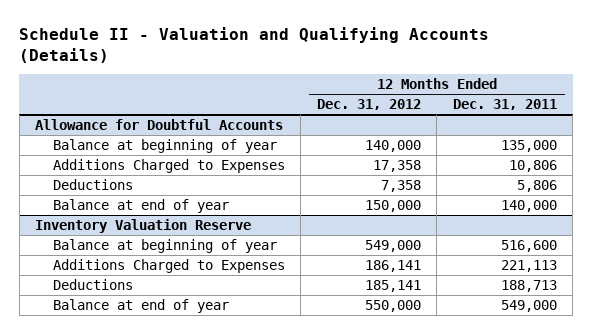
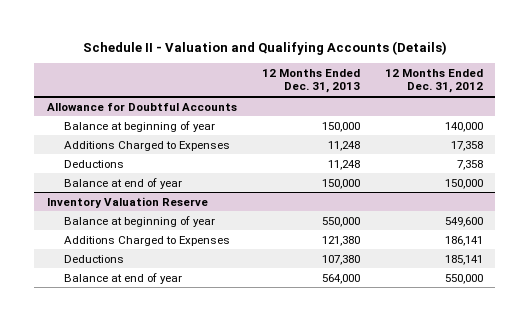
- | 12 Months Ended Dec. 31, 2012 | 12 Months Ended Dec. 31, 2011
+ | 12 Months Ended Dec. 31, 2013 | 12 Months Ended Dec. 31, 2012
@ Inventory Valuation Reserve
- Balance at beginning of year | 549,000 | 516,600
+ Balance at beginning of year | 550,000 | 549,600

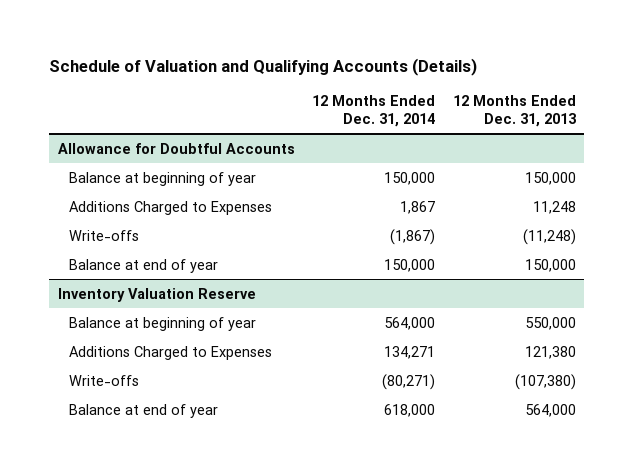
- Schedule II - Valuation and Qualifying Accounts (Details)
+ Schedule of Valuation and Qualifying Accounts (Details)
- | 12 Months Ended Dec. 31, 2013 | 12 Months Ended Dec. 31, 2012
+ | 12 Months Ended Dec. 31, 2014 | 12 Months Ended Dec. 31, 2013
@ Allowance for Doubtful Accounts
- Deductions | 11,248 | 7,358
+ Write-offs | (1,867) | (11,248)
@ Inventory Valuation Reserve
- Deductions | 107,380 | 185,141
+ Write-offs | (80,271) | (107,380)

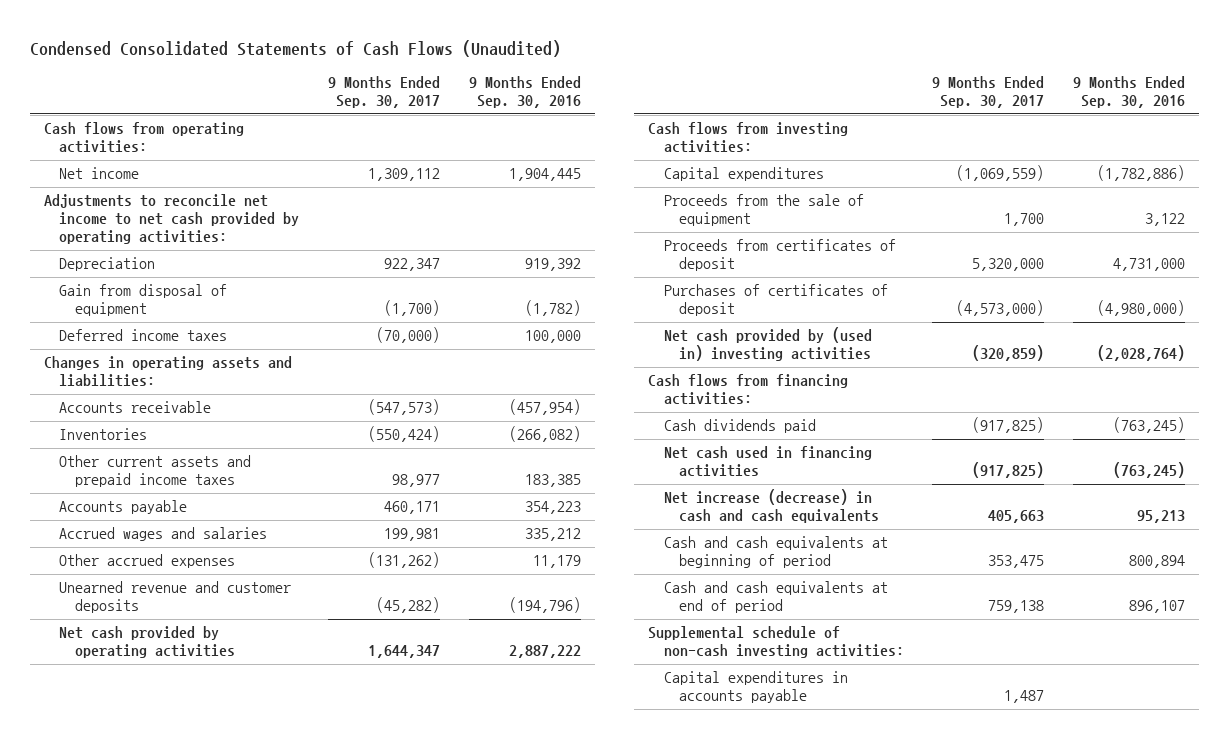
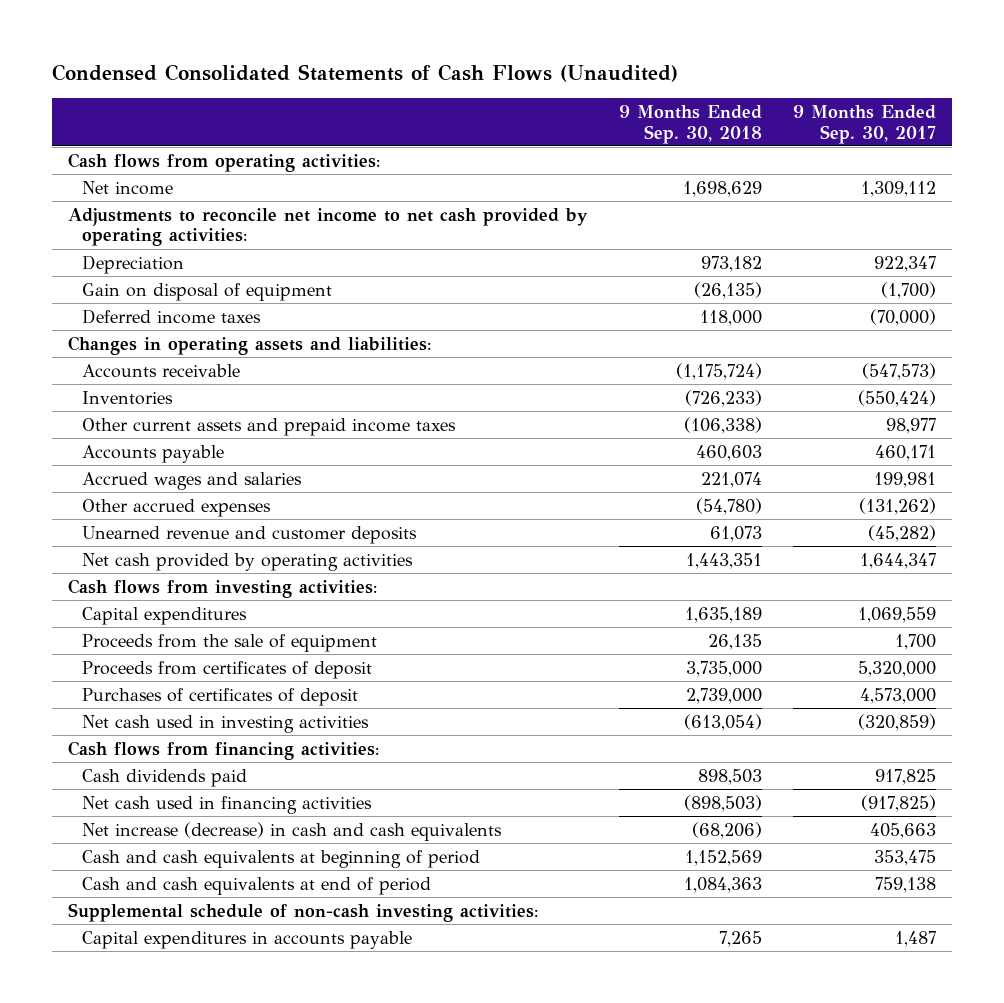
- | 9 Months Ended Sep. 30, 2017 | 9 Months Ended Sep. 30, 2016
+ | 9 Months Ended Sep. 30, 2018 | 9 Months Ended Sep. 30, 2017
- Gain from disposal of equipment | (1,700) | (1,782)
+ Gain on disposal of equipment | (26,135) | (1,700)
- Capital expenditures | (1,069,559) | (1,782,886)
+ Capital expenditures | 1,635,189 | 1,069,559
- Purchases of certificates of deposit | (4,573,000) | (4,980,000)
- Net cash provided by (used in) investing activities | (320,859) | (2,028,764)
+ Purchases of certificates of deposit | 2,739,000 | 4,573,000
+ Net cash used in investing activities | (613,054) | (320,859)
- Cash dividends paid | (917,825) | (763,245)
+ Cash dividends paid | 898,503 | 917,825

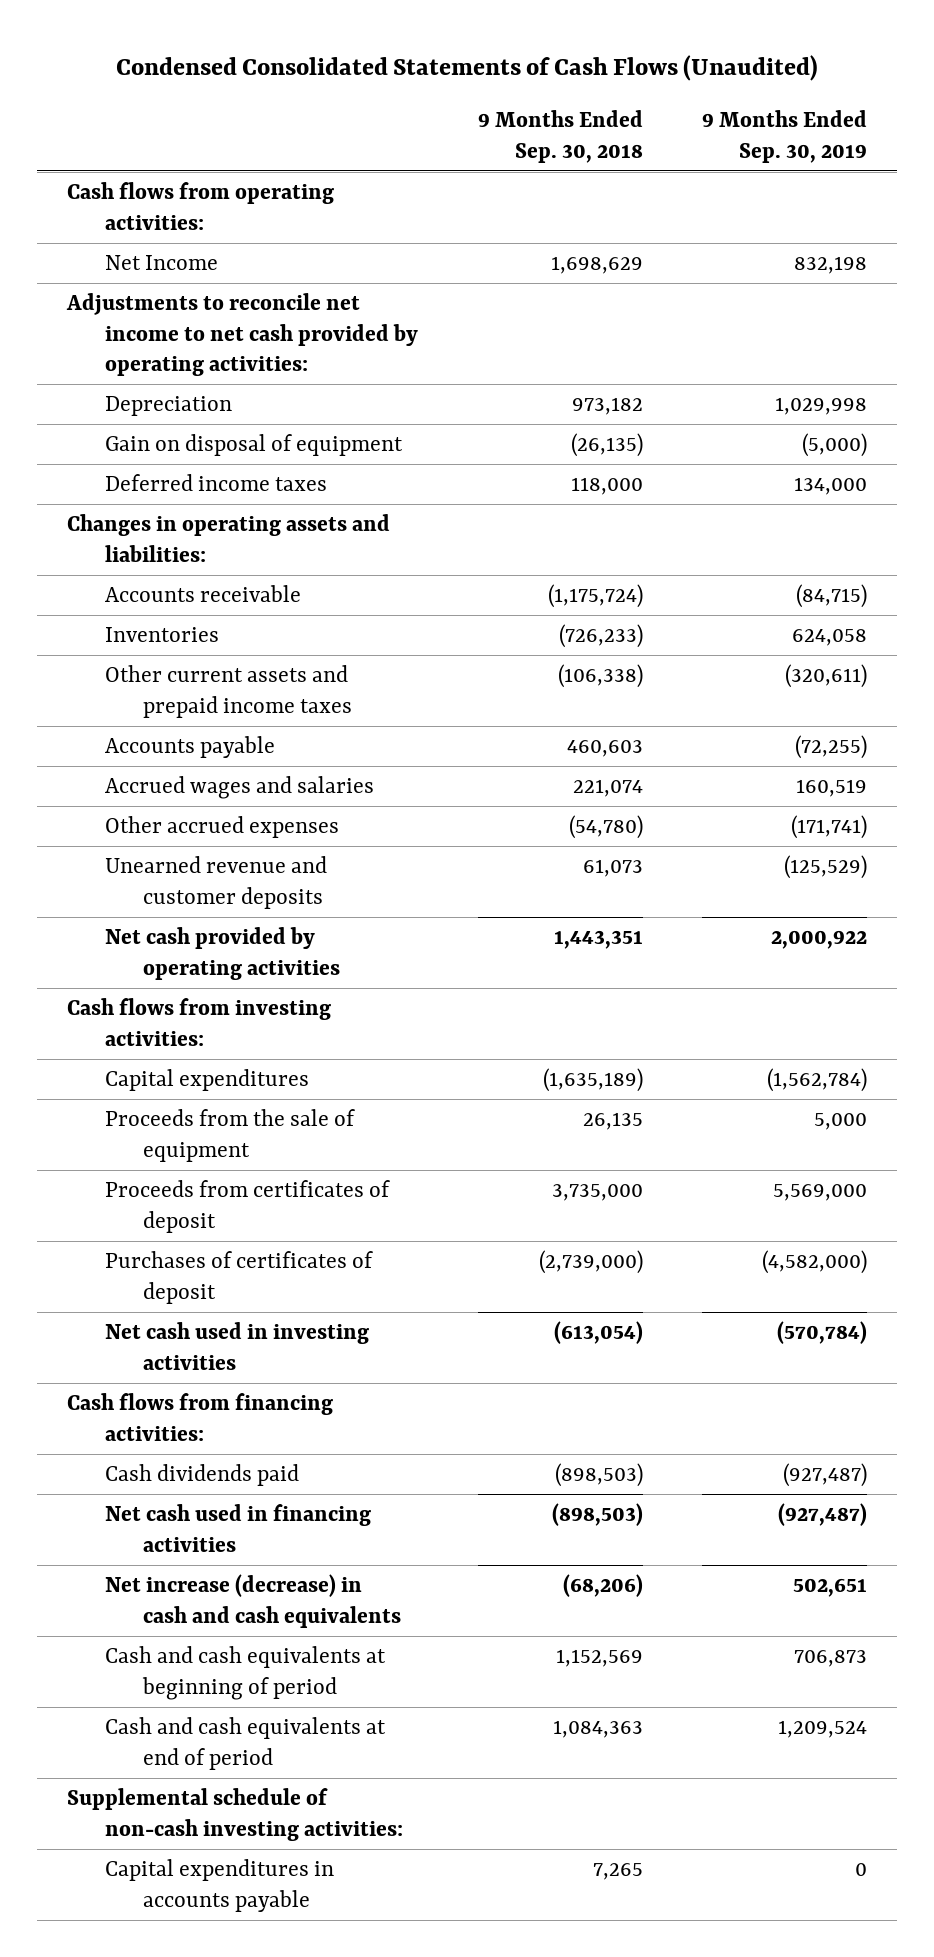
- | 9 Months Ended Sep. 30, 2018 | 9 Months Ended Sep. 30, 2017
+ | 9 Months Ended Sep. 30, 2018 | 9 Months Ended Sep. 30, 2019
- Net income | 1,698,629 | 1,309,112
+ Net Income | 1,698,629 | 832,198
- Capital expenditures | 1,635,189 | 1,069,559
+ Capital expenditures | (1,635,189) | (1,562,784)
- Purchases of certificates of deposit | 2,739,000 | 4,573,000
+ Purchases of certificates of deposit | (2,739,000) | (4,582,000)
- Cash dividends paid | 898,503 | 917,825
+ Cash dividends paid | (898,503) | (927,487)

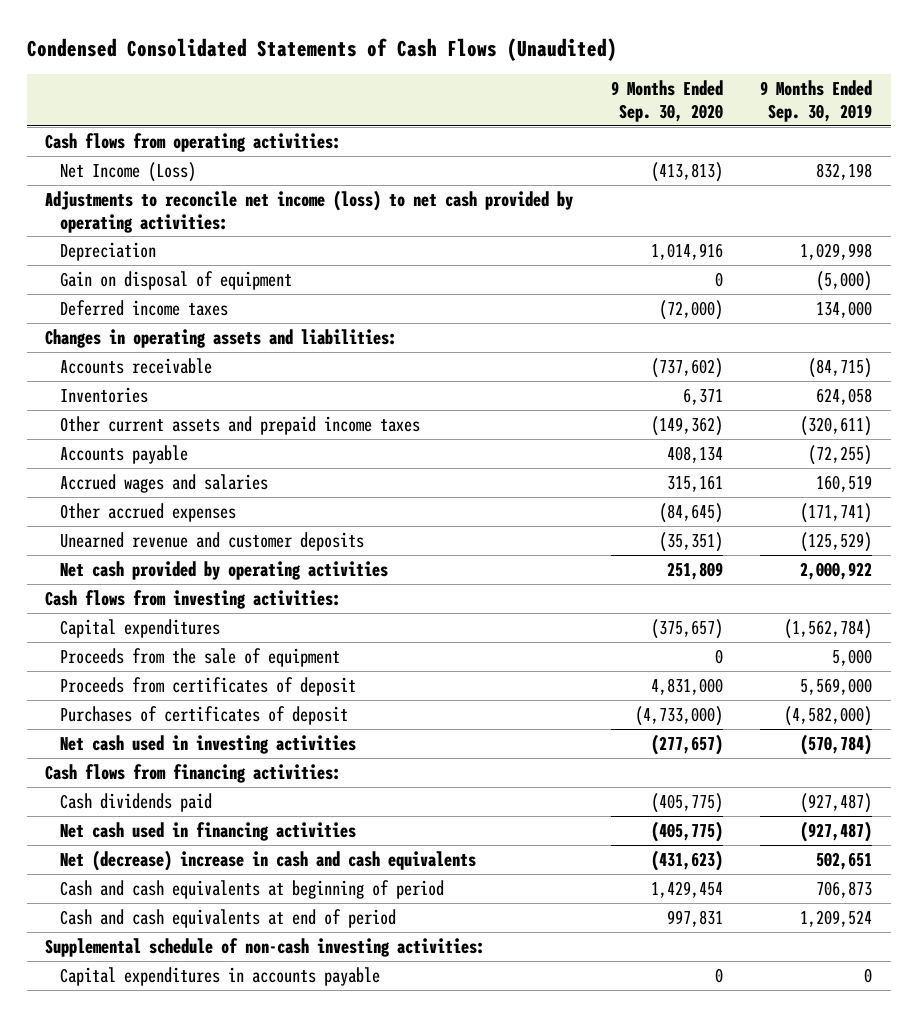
- | 9 Months Ended Sep. 30, 2018 | 9 Months Ended Sep. 30, 2019
+ | 9 Months Ended Sep. 30, 2020 | 9 Months Ended Sep. 30, 2019
- Net Income | 1,698,629 | 832,198
- Adjustments to reconcile net income to net cash provided by operating activities:
+ Net Income (Loss) | (413,813) | 832,198
+ Adjustments to reconcile net income (loss) to net cash provided by operating activities:
- Net increase (decrease) in cash and cash equivalents | (68,206) | 502,651
+ Net (decrease) increase in cash and cash equivalents | (431,623) | 502,651

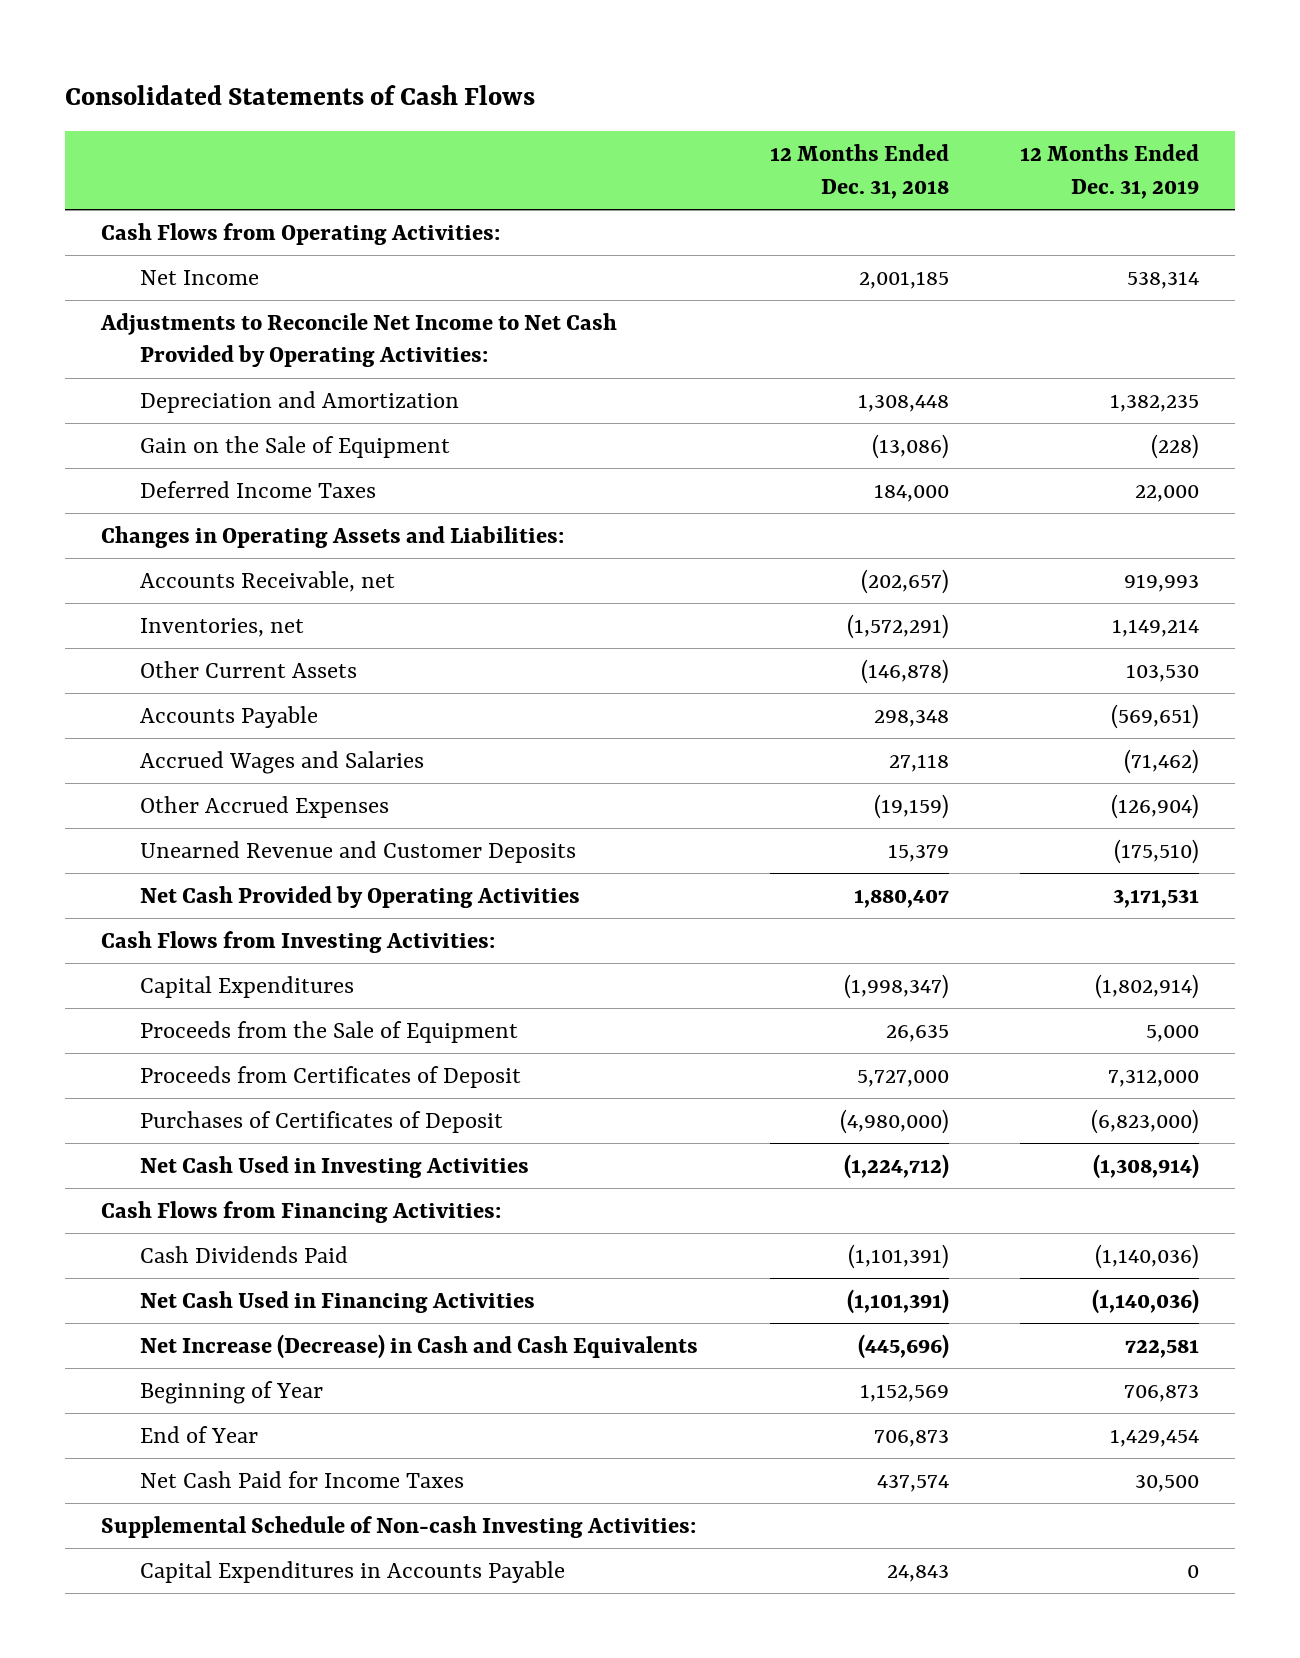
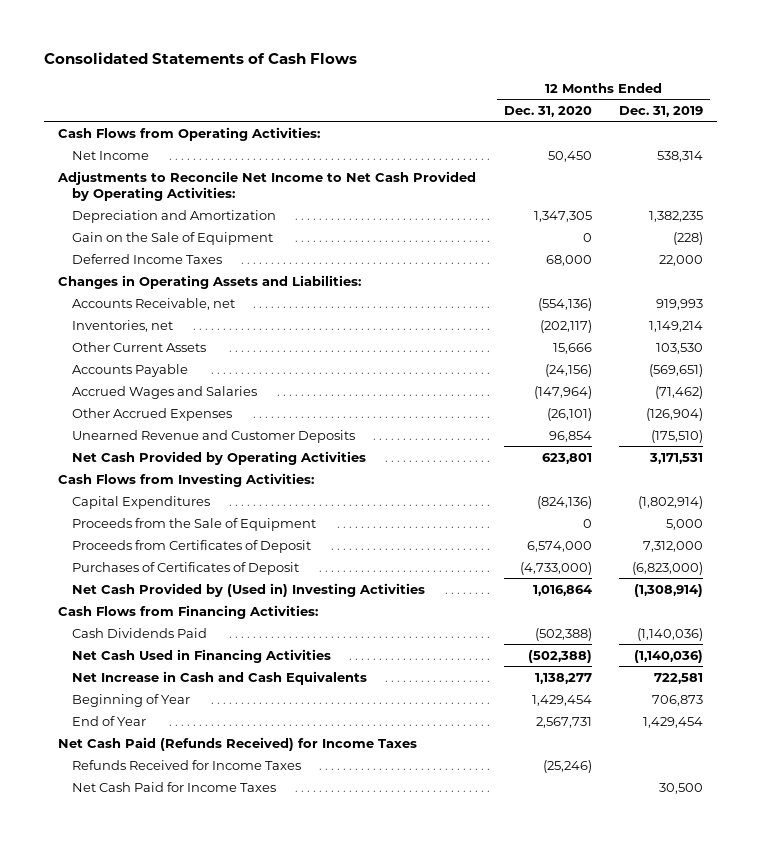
- | 12 Months Ended Dec. 31, 2018 | 12 Months Ended Dec. 31, 2019
+ | 12 Months Ended Dec. 31, 2020 | 12 Months Ended Dec. 31, 2019
- Net Cash Used in Investing Activities | (1,224,712) | (1,308,914)
+ Net Cash Provided by (Used in) Investing Activities | 1,016,864 | (1,308,914)
- Net Increase (Decrease) in Cash and Cash Equivalents | (445,696) | 722,581
+ Net Increase in Cash and Cash Equivalents | 1,138,277 | 722,581
+ Net Cash Paid (Refunds Received) for Income Taxes
+ Refunds Received for Income Taxes | (25,246) |
- Supplemental Schedule of Non-cash Investing Activities:
- Capital Expenditures in Accounts Payable | 24,843 | 0

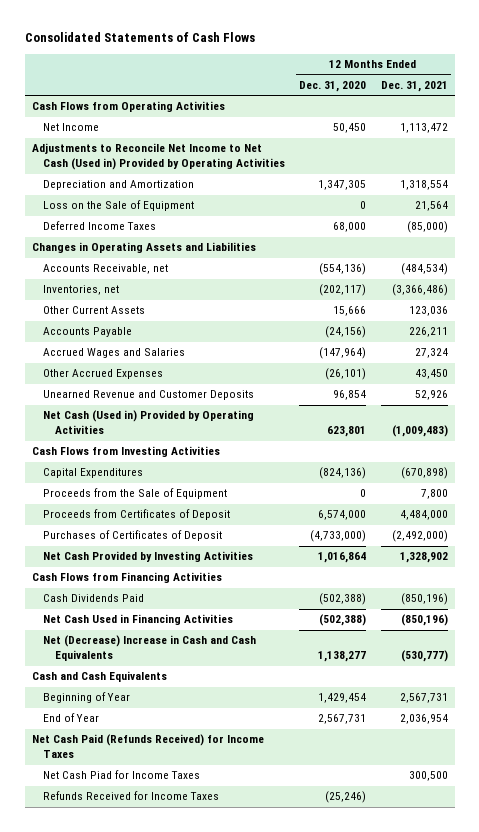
- | 12 Months Ended Dec. 31, 2020 | 12 Months Ended Dec. 31, 2019
+ | 12 Months Ended Dec. 31, 2020 | 12 Months Ended Dec. 31, 2021
- Cash Flows from Operating Activities:
+ Cash Flows from Operating Activities
- Adjustments to Reconcile Net Income to Net Cash Provided by Operating Activities:
+ Adjustments to Reconcile Net Income to Net Cash (Used in) Provided by Operating Activities
- Gain on the Sale of Equipment | 0 | (228)
+ Loss on the Sale of Equipment | 0 | 21,564
- Changes in Operating Assets and Liabilities:
+ Changes in Operating Assets and Liabilities
- Net Cash Provided by Operating Activities | 623,801 | 3,171,531
- Cash Flows from Investing Activities:
+ Net Cash (Used in) Provided by Operating Activities | 623,801 | (1,009,483)
+ Cash Flows from Investing Activities
- Net Cash Provided by (Used in) Investing Activities | 1,016,864 | (1,308,914)
- Cash Flows from Financing Activities:
+ Net Cash Provided by Investing Activities | 1,016,864 | 1,328,902
+ Cash Flows from Financing Activities
- Net Increase in Cash and Cash Equivalents | 1,138,277 | 722,581
+ Net (Decrease) Increase in Cash and Cash Equivalents | 1,138,277 | (530,777)
+ Cash and Cash Equivalents
+ Net Cash Piad for Income Taxes | | 300,500
- Net Cash Paid for Income Taxes | | 30,500

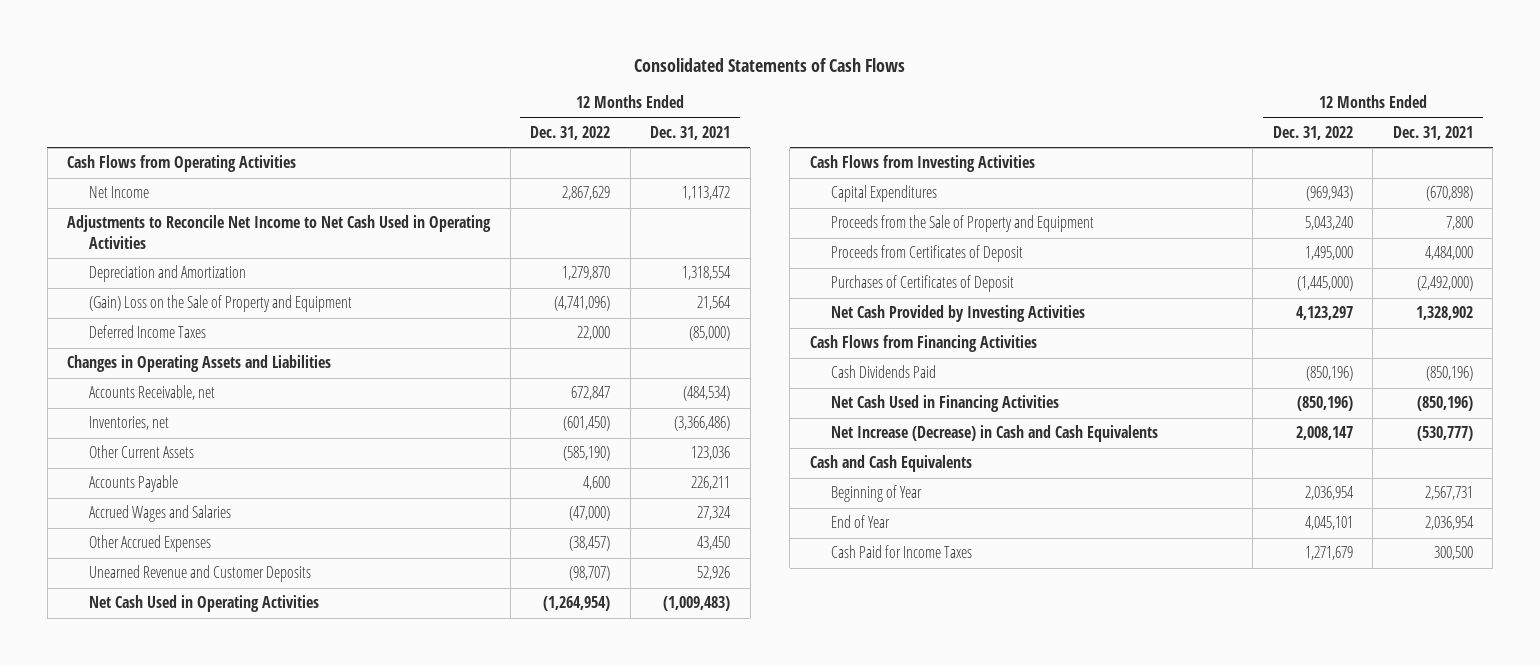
- | 12 Months Ended Dec. 31, 2020 | 12 Months Ended Dec. 31, 2021
+ | 12 Months Ended Dec. 31, 2022 | 12 Months Ended Dec. 31, 2021
- Adjustments to Reconcile Net Income to Net Cash (Used in) Provided by Operating Activities
+ Adjustments to Reconcile Net Income to Net Cash Used in Operating Activities
- Loss on the Sale of Equipment | 0 | 21,564
+ (Gain) Loss on the Sale of Property and Equipment | (4,741,096) | 21,564
- Net Cash (Used in) Provided by Operating Activities | 623,801 | (1,009,483)
+ Net Cash Used in Operating Activities | (1,264,954) | (1,009,483)
- Proceeds from the Sale of Equipment | 0 | 7,800
+ Proceeds from the Sale of Property and Equipment | 5,043,240 | 7,800
- Net (Decrease) Increase in Cash and Cash Equivalents | 1,138,277 | (530,777)
+ Net Increase (Decrease) in Cash and Cash Equivalents | 2,008,147 | (530,777)
- Net Cash Paid (Refunds Received) for Income Taxes
- Net Cash Piad for Income Taxes | | 300,500
- Refunds Received for Income Taxes | (25,246) |
+ Cash Paid for Income Taxes | 1,271,679 | 300,500

